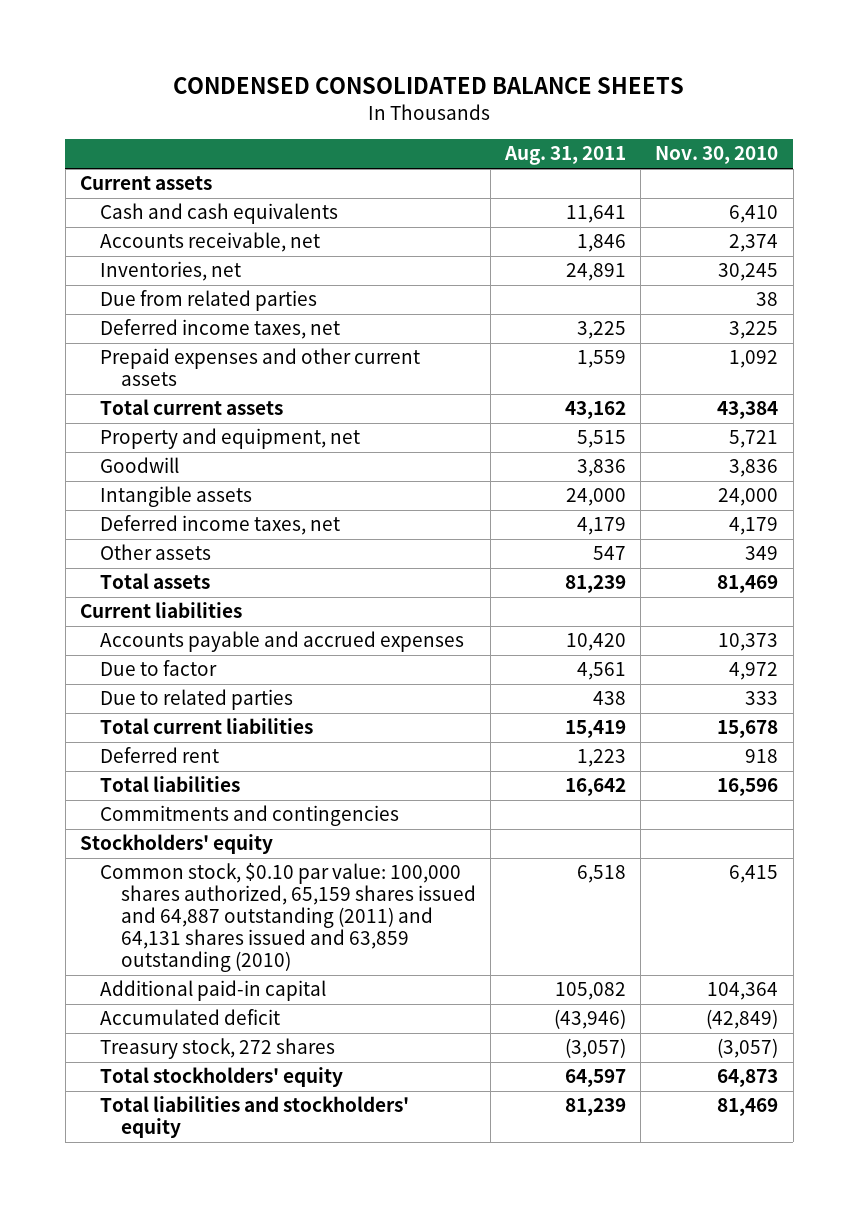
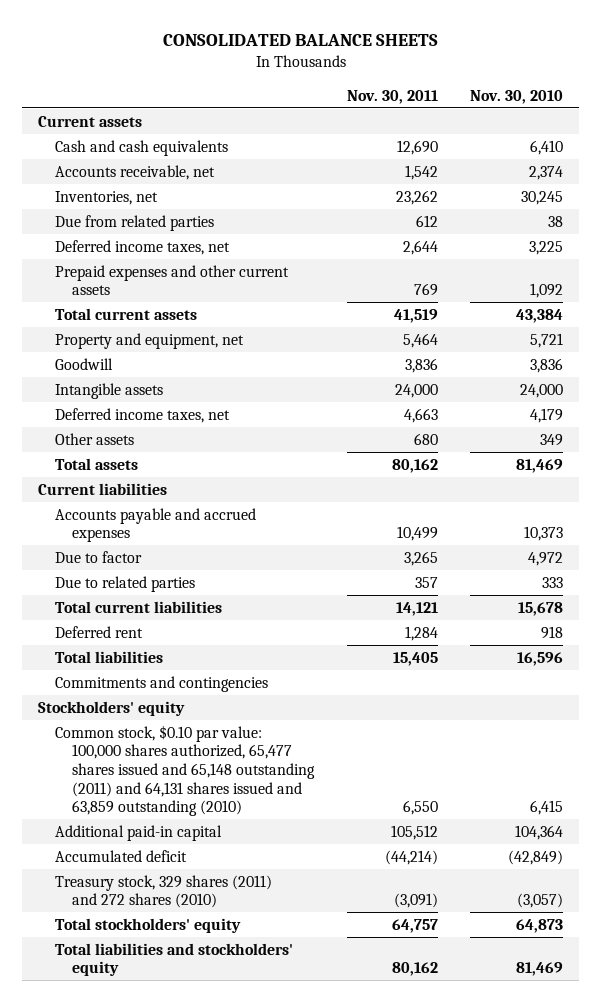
- CONDENSED CONSOLIDATED BALANCE SHEETS
+ CONSOLIDATED BALANCE SHEETS
- | Aug. 31, 2011 | Nov. 30, 2010
+ | Nov. 30, 2011 | Nov. 30, 2010
- Common stock, $0.10 par value: 100,000 shares authorized, 65,159 shares issued and 64,887 outstanding (2011) and 64,131 shares issued and 63,859 outstanding (2010) | 6,518 | 6,415
+ Common stock, $0.10 par value: 100,000 shares authorized, 65,477 shares issued and 65,148 outstanding (2011) and 64,131 shares issued and 63,859 outstanding (2010) | 6,550 | 6,415
- Treasury stock, 272 shares | (3,057) | (3,057)
+ Treasury stock, 329 shares (2011) and 272 shares (2010) | (3,091) | (3,057)

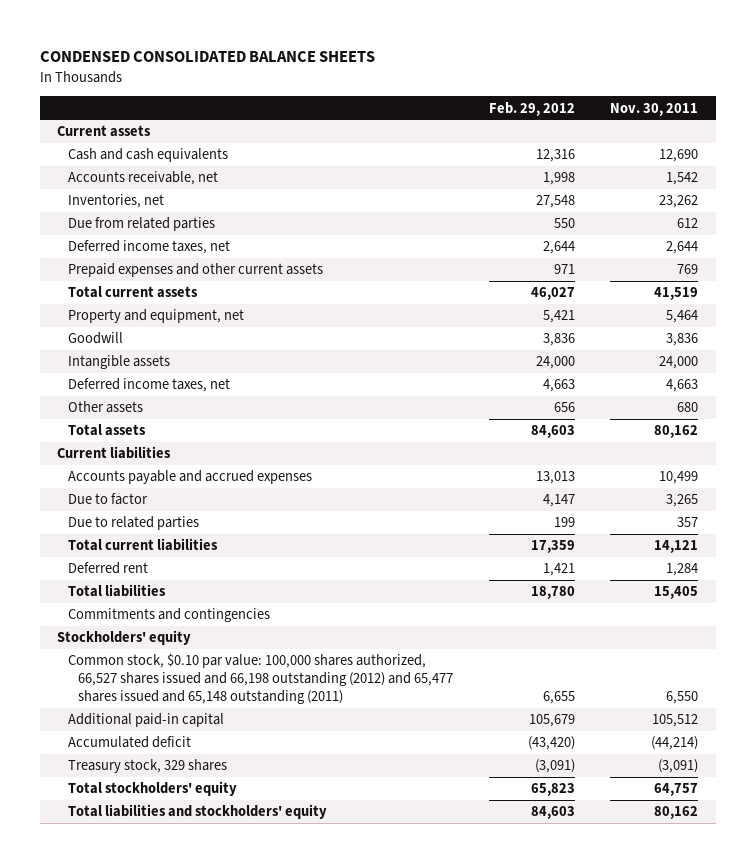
- CONSOLIDATED BALANCE SHEETS
+ CONDENSED CONSOLIDATED BALANCE SHEETS
- | Nov. 30, 2011 | Nov. 30, 2010
+ | Feb. 29, 2012 | Nov. 30, 2011
- Common stock, $0.10 par value: 100,000 shares authorized, 65,477 shares issued and 65,148 outstanding (2011) and 64,131 shares issued and 63,859 outstanding (2010) | 6,550 | 6,415
+ Common stock, $0.10 par value: 100,000 shares authorized, 66,527 shares issued and 66,198 outstanding (2012) and 65,477 shares issued and 65,148 outstanding (2011) | 6,655 | 6,550
- Treasury stock, 329 shares (2011) and 272 shares (2010) | (3,091) | (3,057)
+ Treasury stock, 329 shares | (3,091) | (3,091)

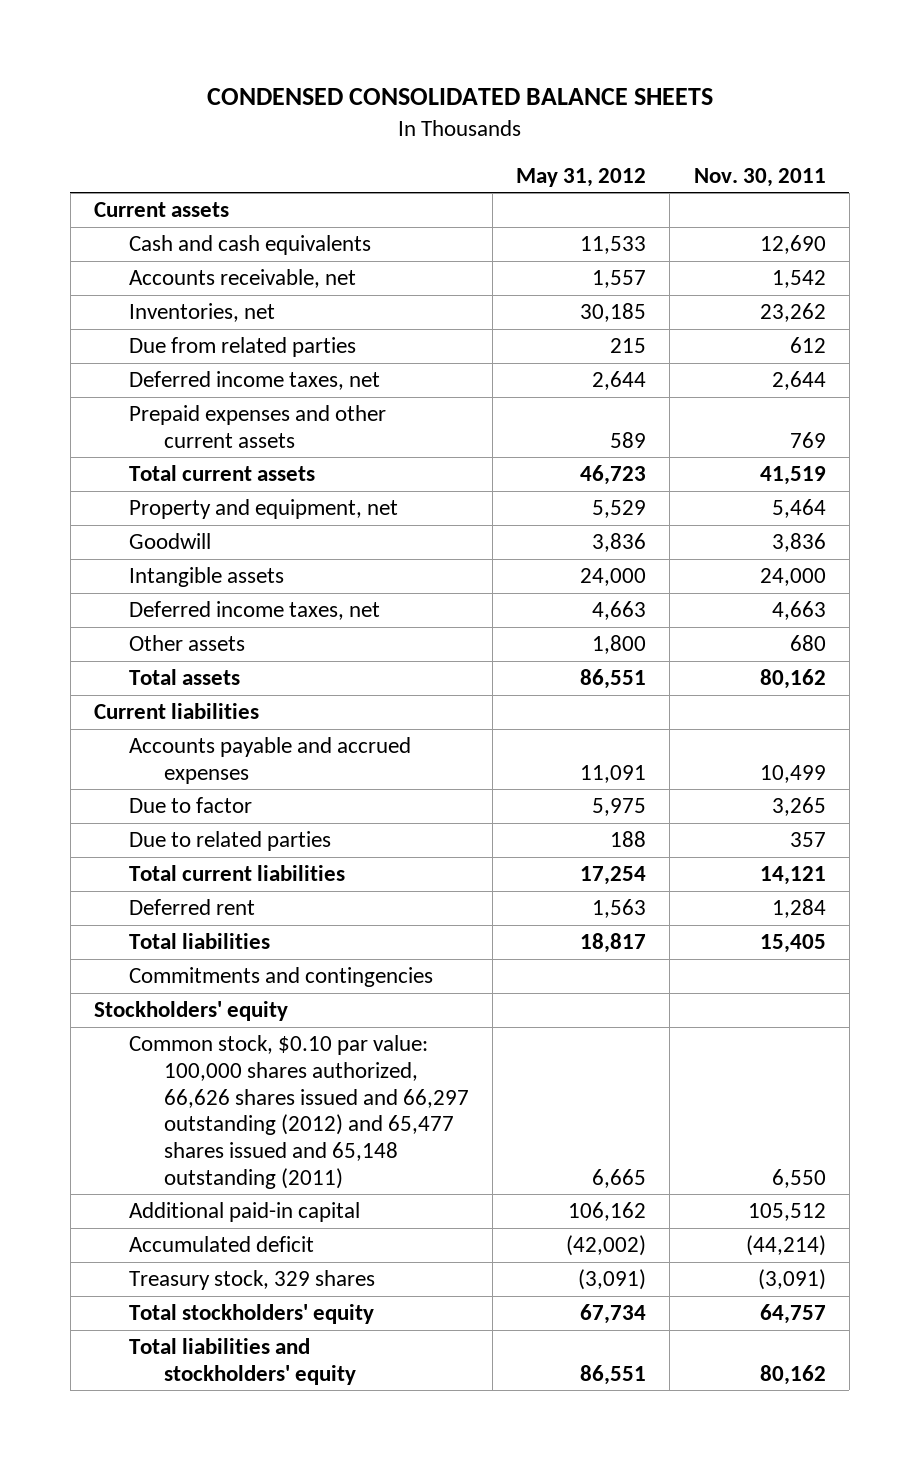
- | Feb. 29, 2012 | Nov. 30, 2011
+ | May 31, 2012 | Nov. 30, 2011
- Common stock, $0.10 par value: 100,000 shares authorized, 66,527 shares issued and 66,198 outstanding (2012) and 65,477 shares issued and 65,148 outstanding (2011) | 6,655 | 6,550
+ Common stock, $0.10 par value: 100,000 shares authorized, 66,626 shares issued and 66,297 outstanding (2012) and 65,477 shares issued and 65,148 outstanding (2011) | 6,665 | 6,550

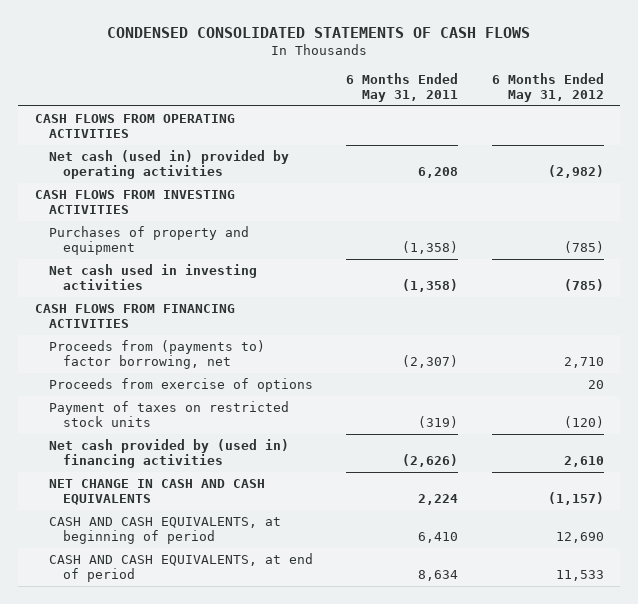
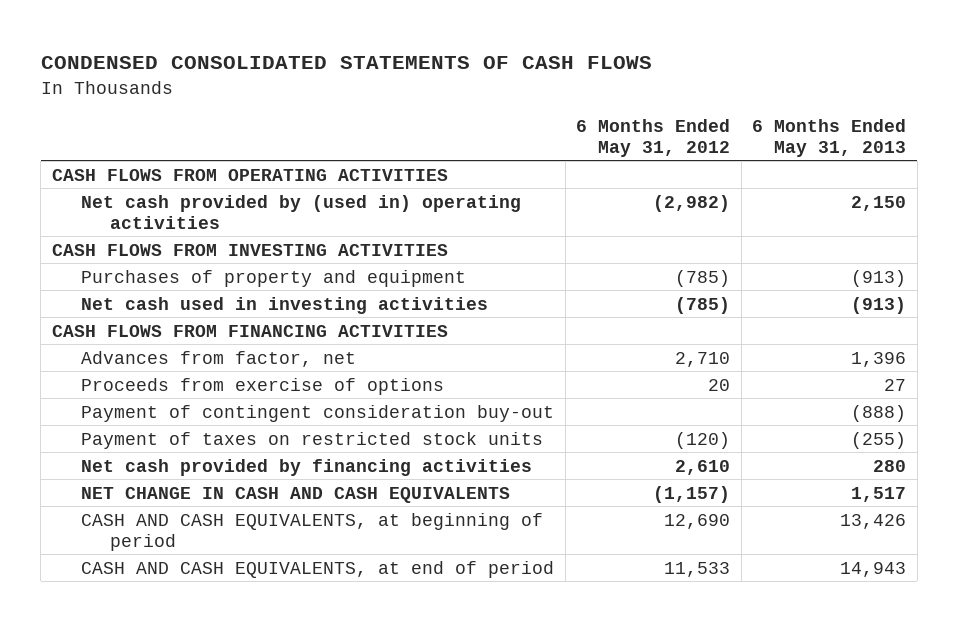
- | 6 Months Ended May 31, 2011 | 6 Months Ended May 31, 2012
+ | 6 Months Ended May 31, 2012 | 6 Months Ended May 31, 2013
- Net cash (used in) provided by operating activities | 6,208 | (2,982)
+ Net cash provided by (used in) operating activities | (2,982) | 2,150
- Proceeds from (payments to) factor borrowing, net | (2,307) | 2,710
+ Advances from factor, net | 2,710 | 1,396
+ Payment of contingent consideration buy-out | | (888)
- Net cash provided by (used in) financing activities | (2,626) | 2,610
+ Net cash provided by financing activities | 2,610 | 280

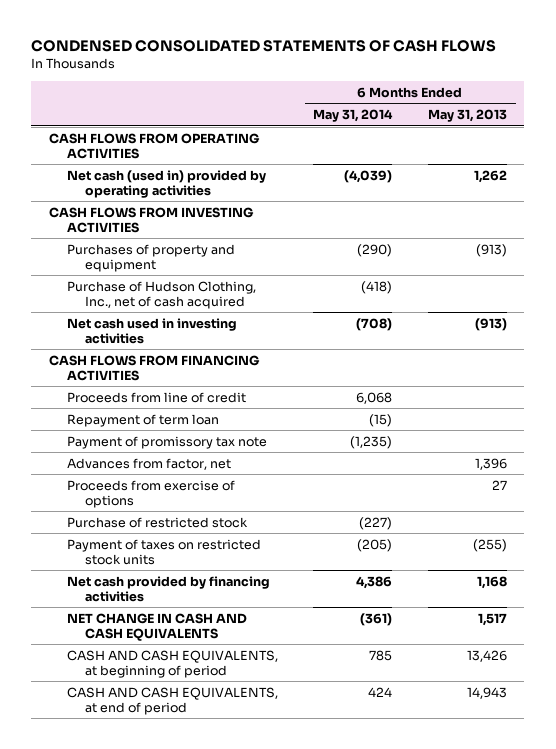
- | 6 Months Ended May 31, 2012 | 6 Months Ended May 31, 2013
+ | 6 Months Ended May 31, 2014 | 6 Months Ended May 31, 2013
- Net cash provided by (used in) operating activities | (2,982) | 2,150
+ Net cash (used in) provided by operating activities | (4,039) | 1,262
+ Purchase of Hudson Clothing, Inc., net of cash acquired | (418) |
+ Proceeds from line of credit | 6,068 |
+ Repayment of term loan | (15) |
+ Payment of promissory tax note | (1,235) |
- Payment of contingent consideration buy-out | | (888)
+ Purchase of restricted stock | (227) |
- Net cash provided by financing activities | 2,610 | 280
+ Net cash provided by financing activities | 4,386 | 1,168

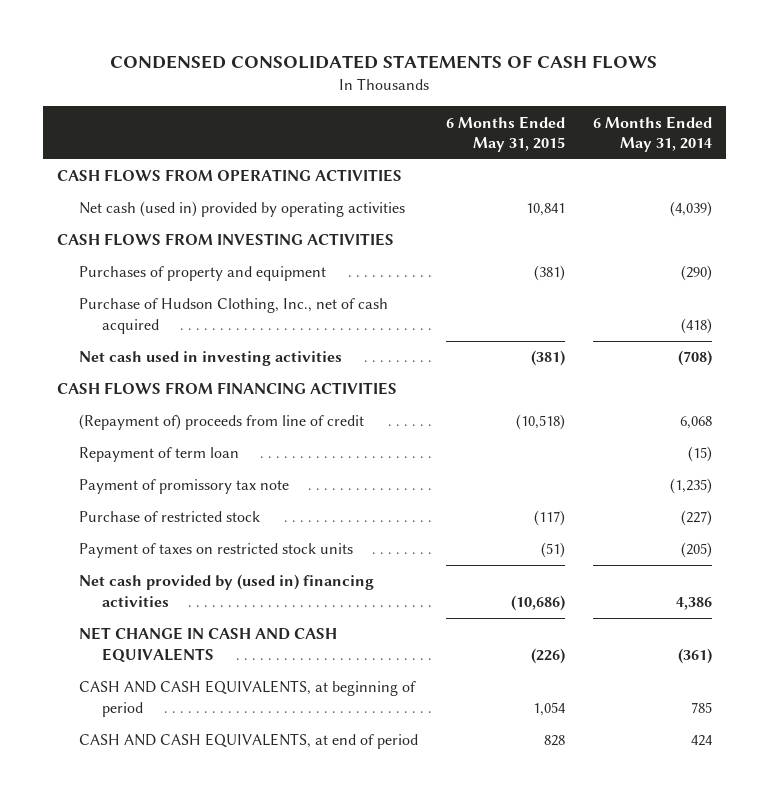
- | 6 Months Ended May 31, 2014 | 6 Months Ended May 31, 2013
+ | 6 Months Ended May 31, 2015 | 6 Months Ended May 31, 2014
- Proceeds from line of credit | 6,068 |
+ (Repayment of) proceeds from line of credit | (10,518) | 6,068
- Advances from factor, net | | 1,396
- Proceeds from exercise of options | | 27
- Net cash provided by financing activities | 4,386 | 1,168
+ Net cash provided by (used in) financing activities | (10,686) | 4,386

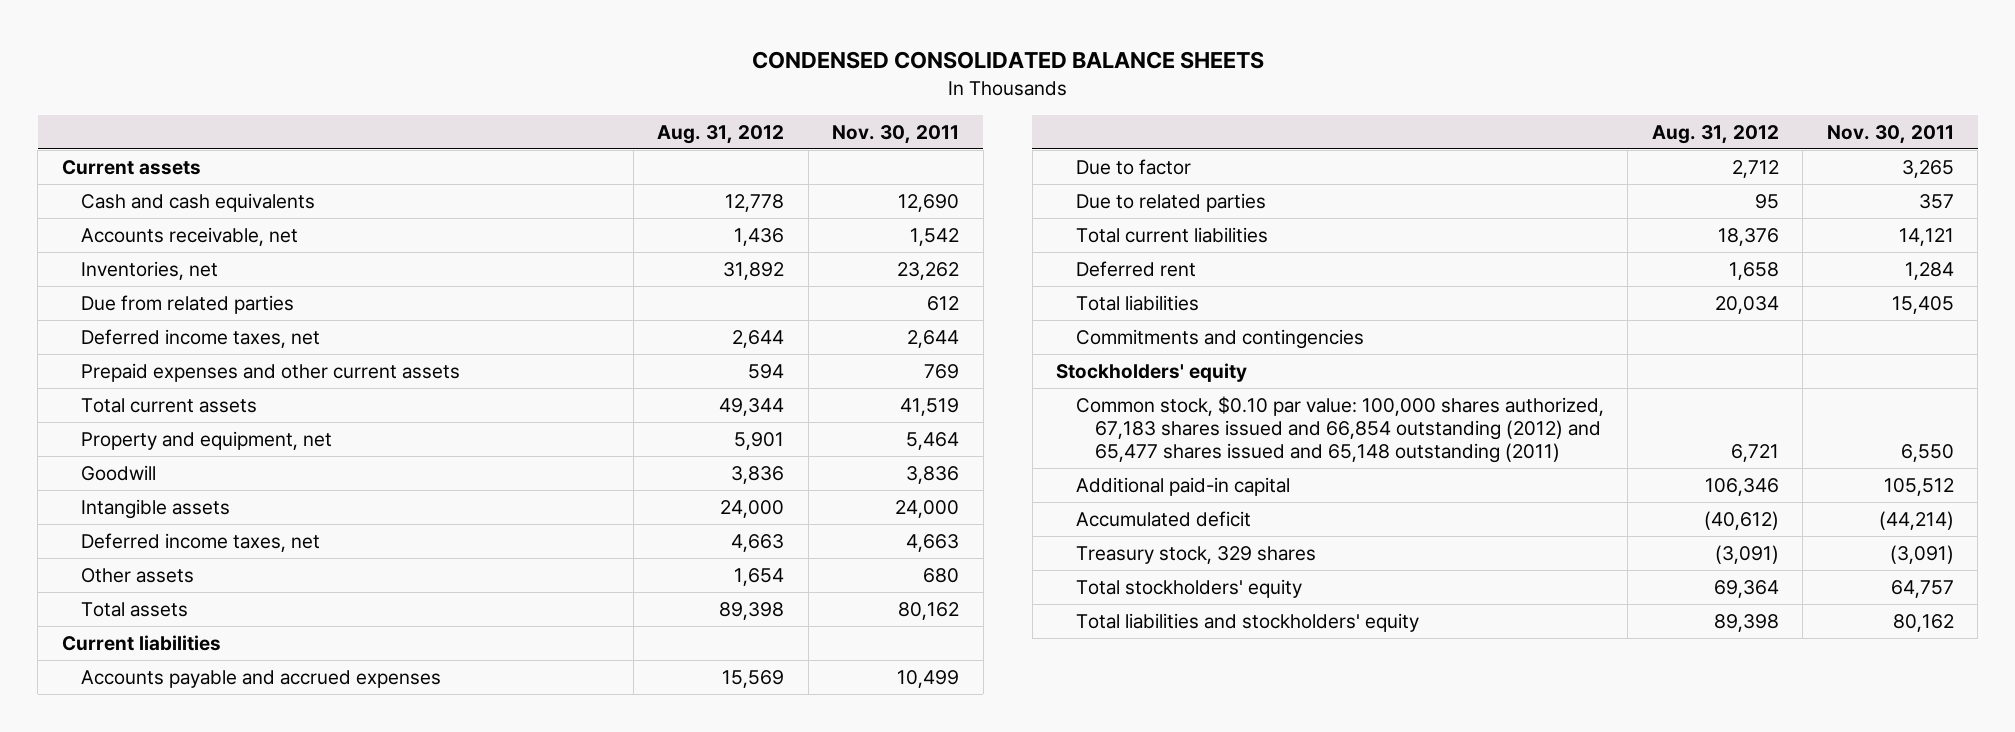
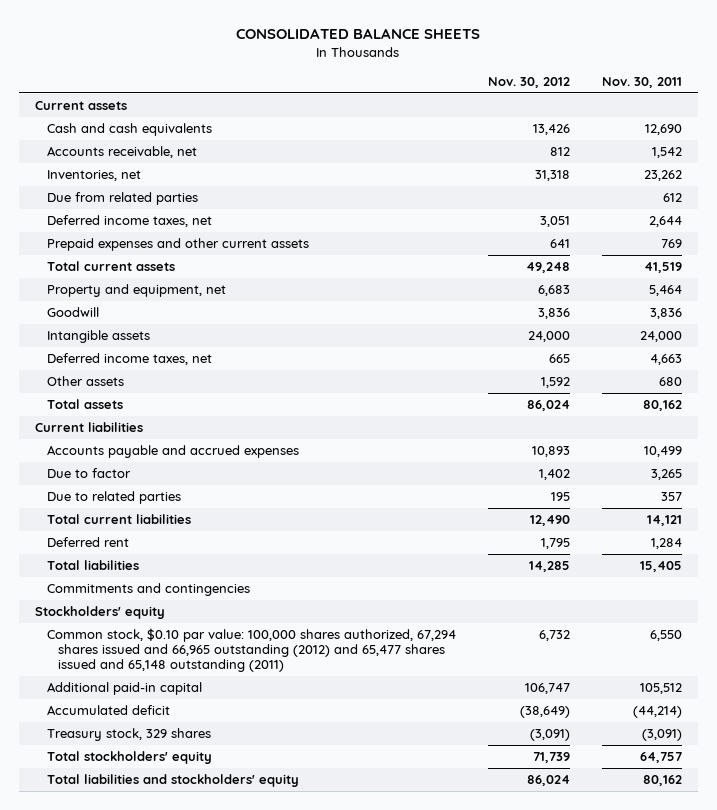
- CONDENSED CONSOLIDATED BALANCE SHEETS
+ CONSOLIDATED BALANCE SHEETS
- | Aug. 31, 2012 | Nov. 30, 2011
+ | Nov. 30, 2012 | Nov. 30, 2011
- Common stock, $0.10 par value: 100,000 shares authorized, 67,183 shares issued and 66,854 outstanding (2012) and 65,477 shares issued and 65,148 outstanding (2011) | 6,721 | 6,550
+ Common stock, $0.10 par value: 100,000 shares authorized, 67,294 shares issued and 66,965 outstanding (2012) and 65,477 shares issued and 65,148 outstanding (2011) | 6,732 | 6,550

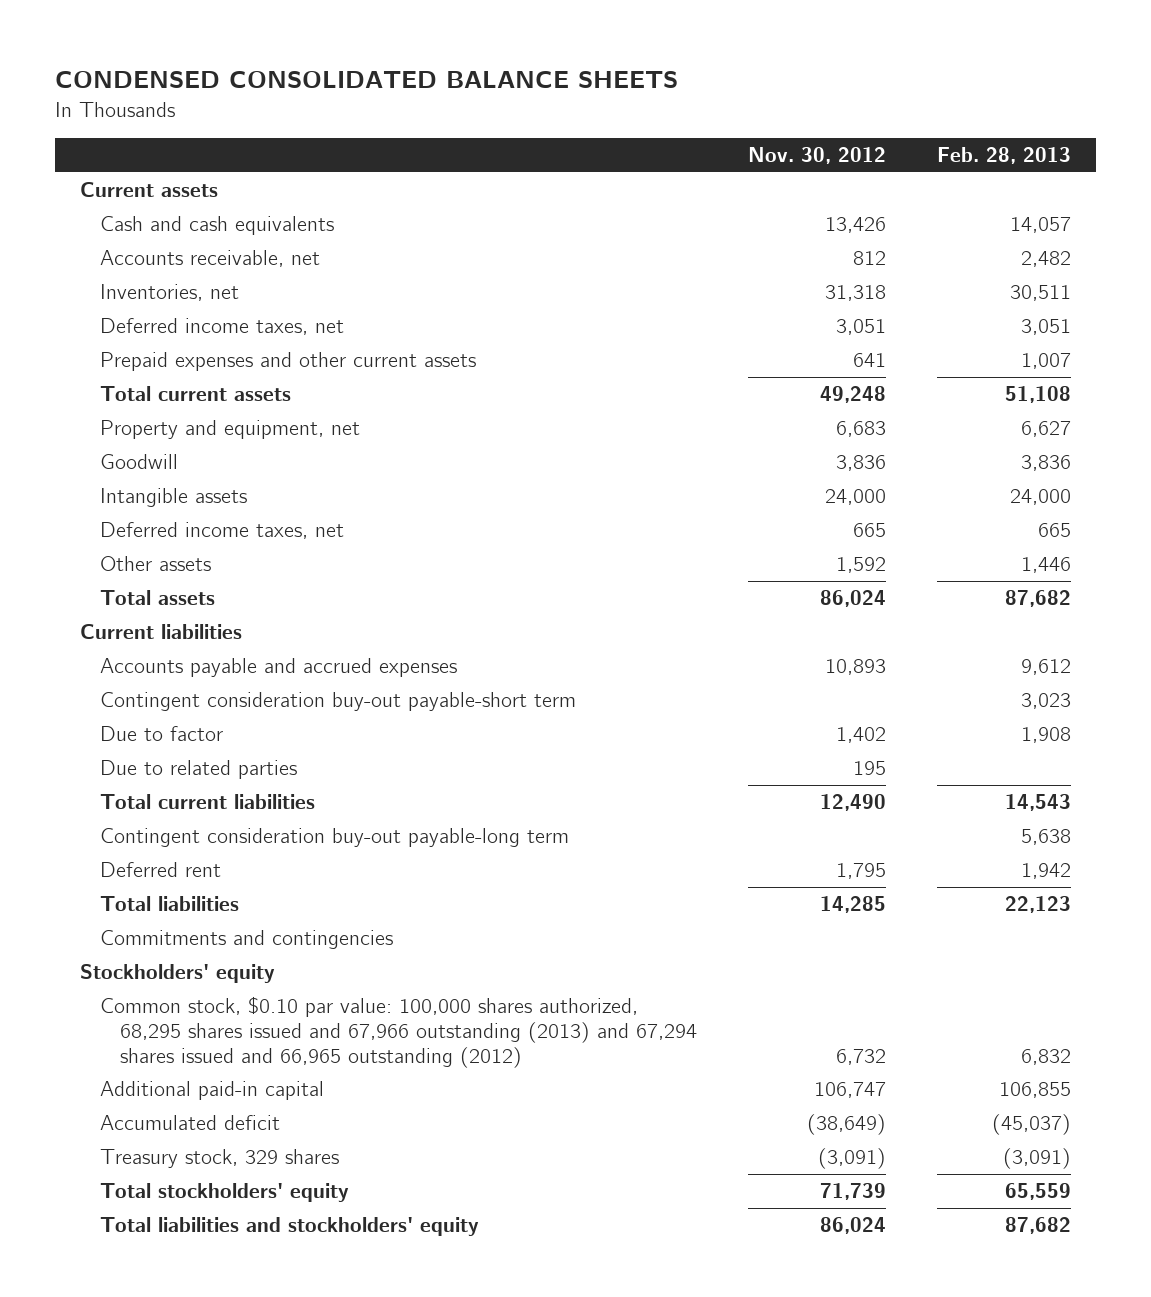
- CONSOLIDATED BALANCE SHEETS
+ CONDENSED CONSOLIDATED BALANCE SHEETS
- | Nov. 30, 2012 | Nov. 30, 2011
+ | Nov. 30, 2012 | Feb. 28, 2013
- Due from related parties | | 612
+ Contingent consideration buy-out payable-short term | | 3,023
+ Contingent consideration buy-out payable-long term | | 5,638
- Common stock, $0.10 par value: 100,000 shares authorized, 67,294 shares issued and 66,965 outstanding (2012) and 65,477 shares issued and 65,148 outstanding (2011) | 6,732 | 6,550
+ Common stock, $0.10 par value: 100,000 shares authorized, 68,295 shares issued and 67,966 outstanding (2013) and 67,294 shares issued and 66,965 outstanding (2012) | 6,732 | 6,832

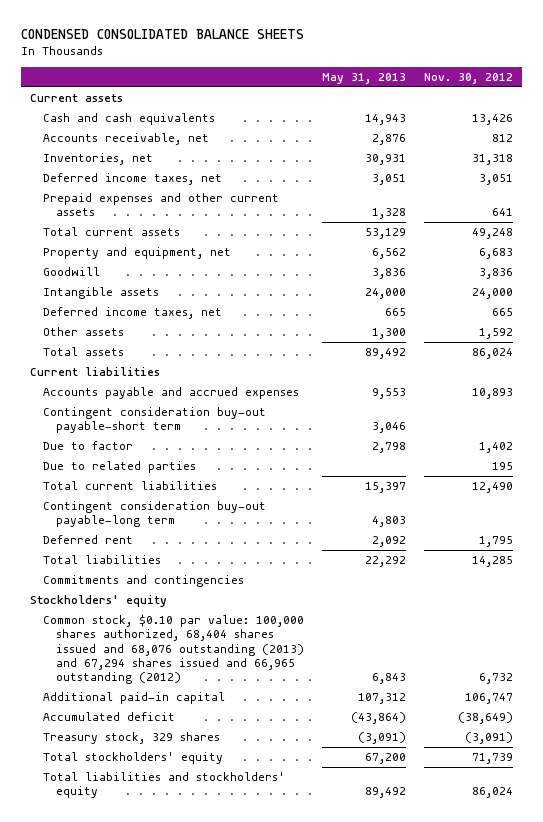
- | Nov. 30, 2012 | Feb. 28, 2013
+ | May 31, 2013 | Nov. 30, 2012
- Common stock, $0.10 par value: 100,000 shares authorized, 68,295 shares issued and 67,966 outstanding (2013) and 67,294 shares issued and 66,965 outstanding (2012) | 6,732 | 6,832
+ Common stock, $0.10 par value: 100,000 shares authorized, 68,404 shares issued and 68,076 outstanding (2013) and 67,294 shares issued and 66,965 outstanding (2012) | 6,843 | 6,732

